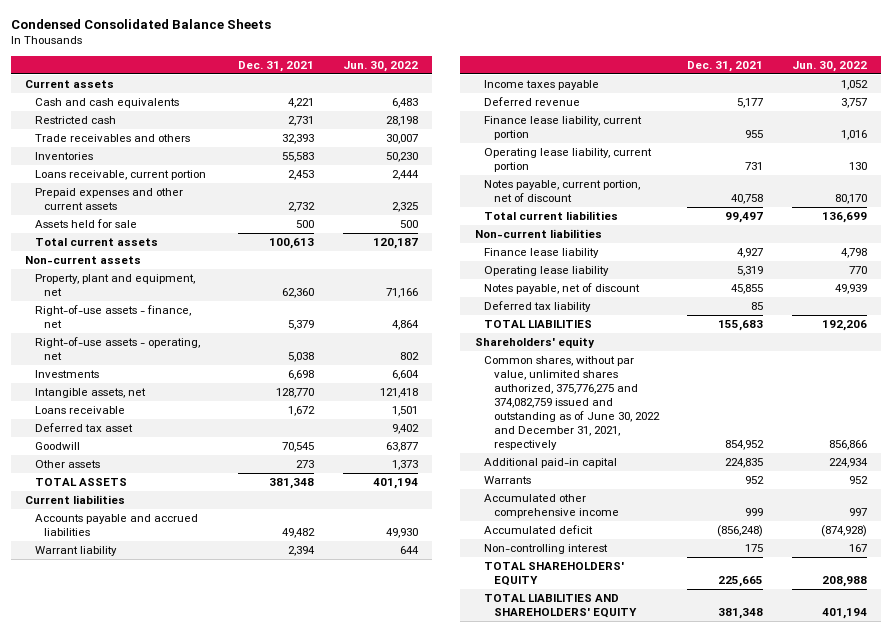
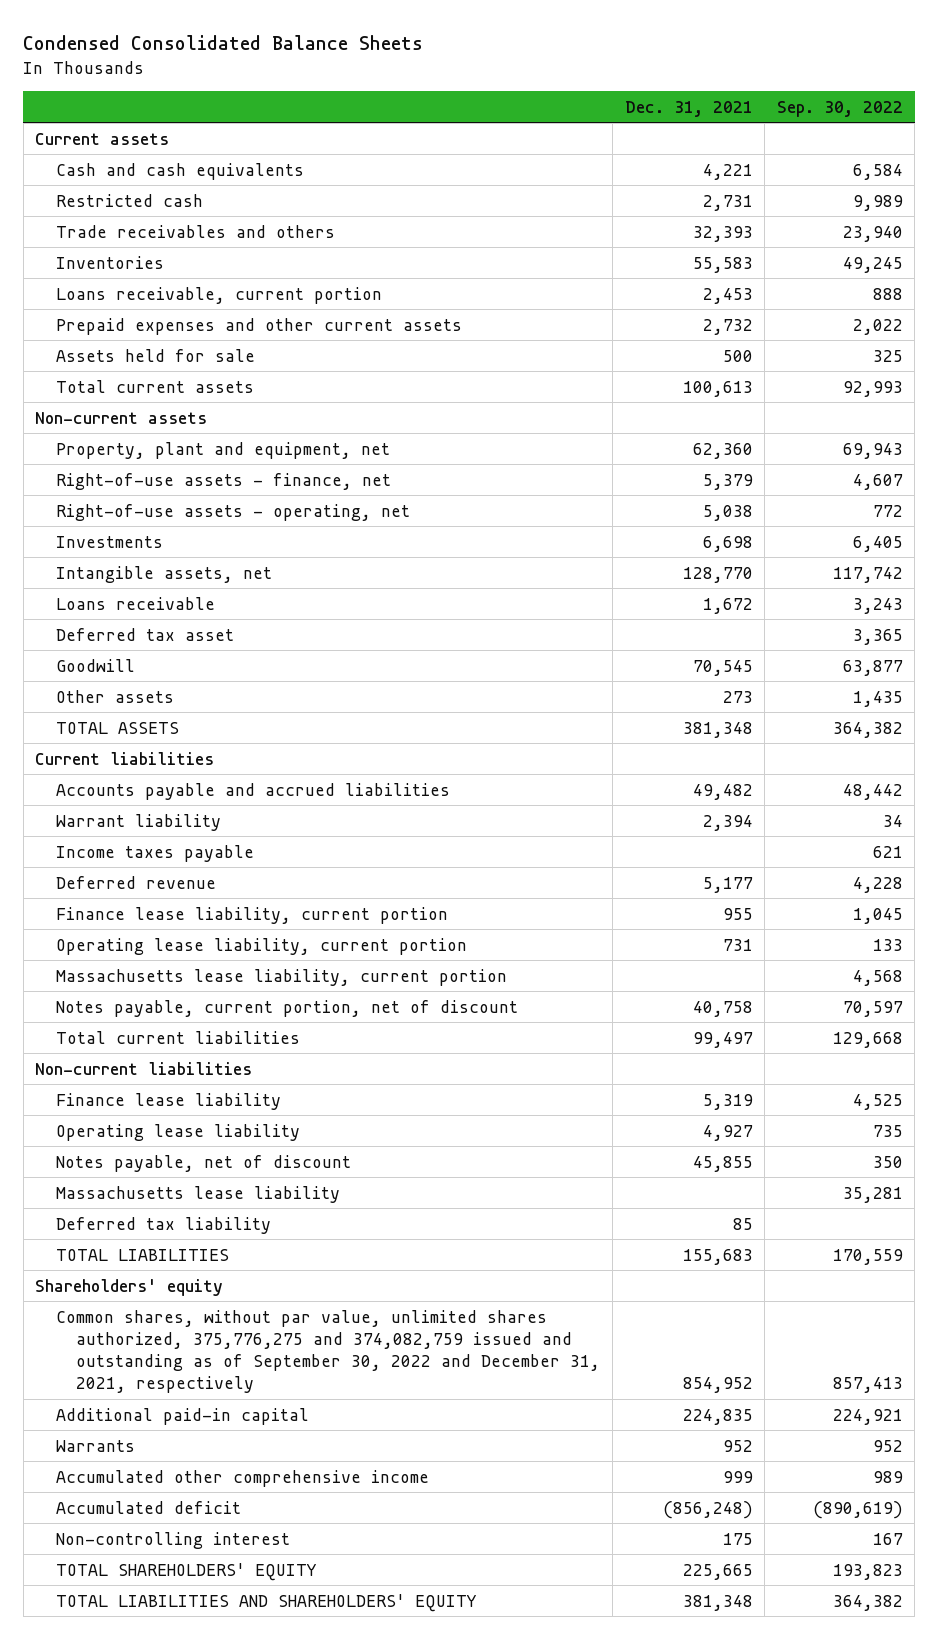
- | Dec. 31, 2021 | Jun. 30, 2022
+ | Dec. 31, 2021 | Sep. 30, 2022
+ Massachusetts lease liability, current portion | | 4,568
- Finance lease liability | 4,927 | 4,798
- Operating lease liability | 5,319 | 770
+ Finance lease liability | 5,319 | 4,525
+ Operating lease liability | 4,927 | 735
+ Massachusetts lease liability | | 35,281
- Common shares, without par value, unlimited shares authorized, 375,776,275 and 374,082,759 issued and outstanding as of June 30, 2022 and December 31, 2021, respectively | 854,952 | 856,866
+ Common shares, without par value, unlimited shares authorized, 375,776,275 and 374,082,759 issued and outstanding as of September 30, 2022 and December 31, 2021, respectively | 854,952 | 857,413

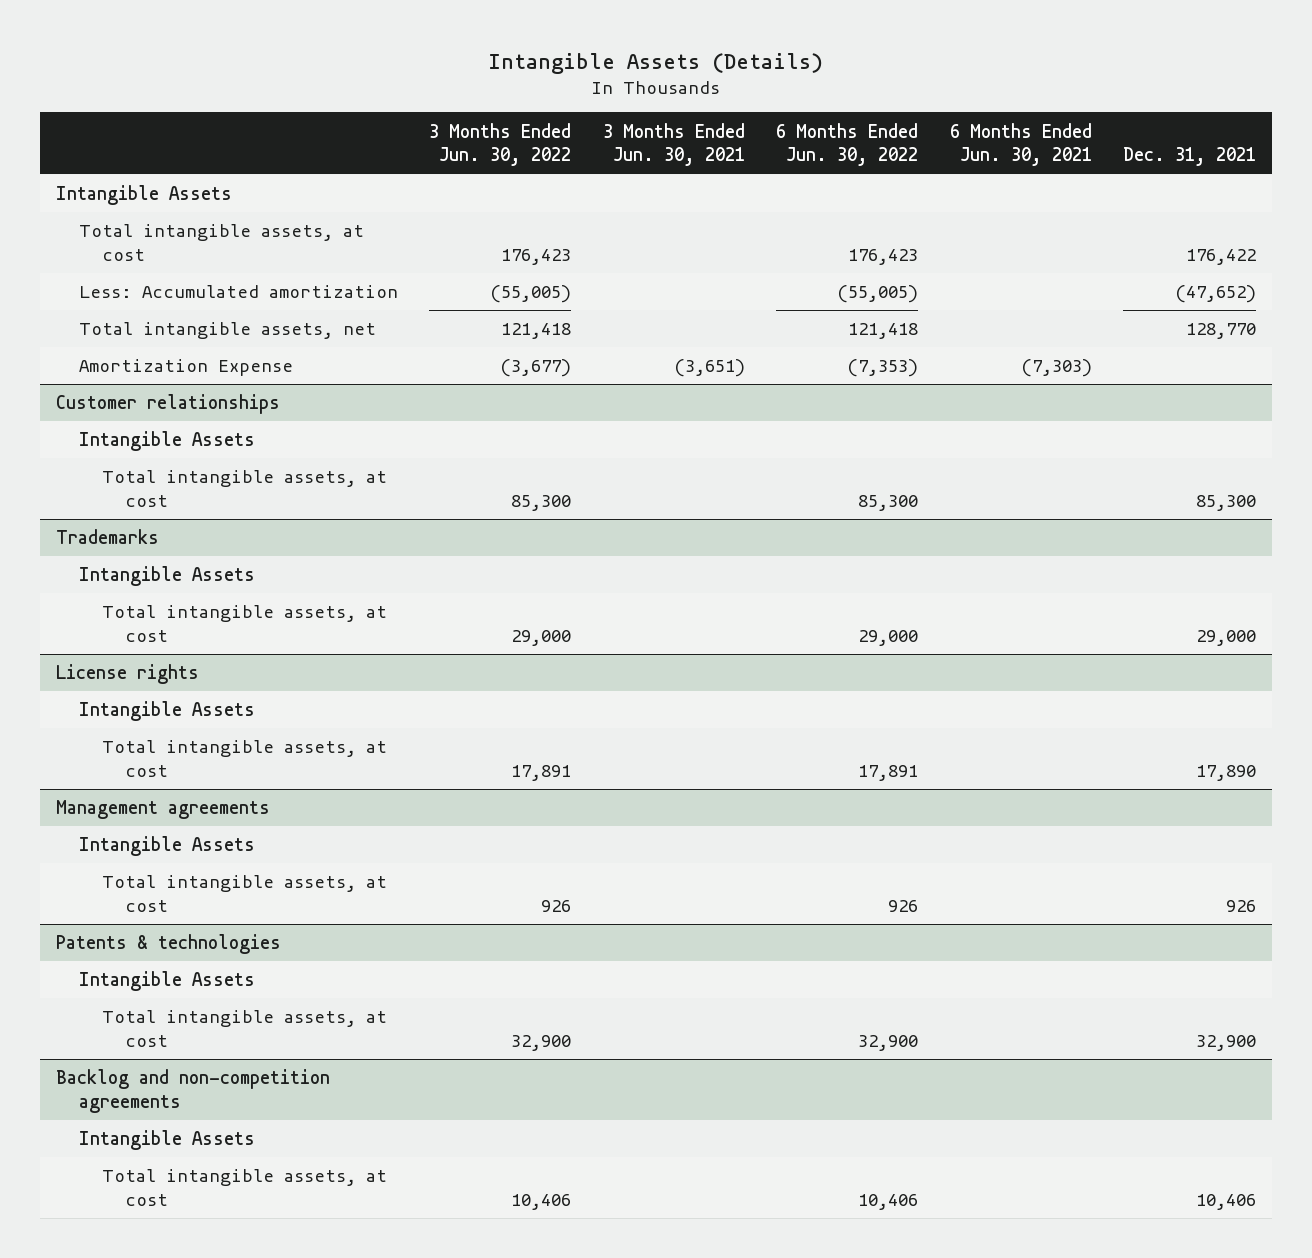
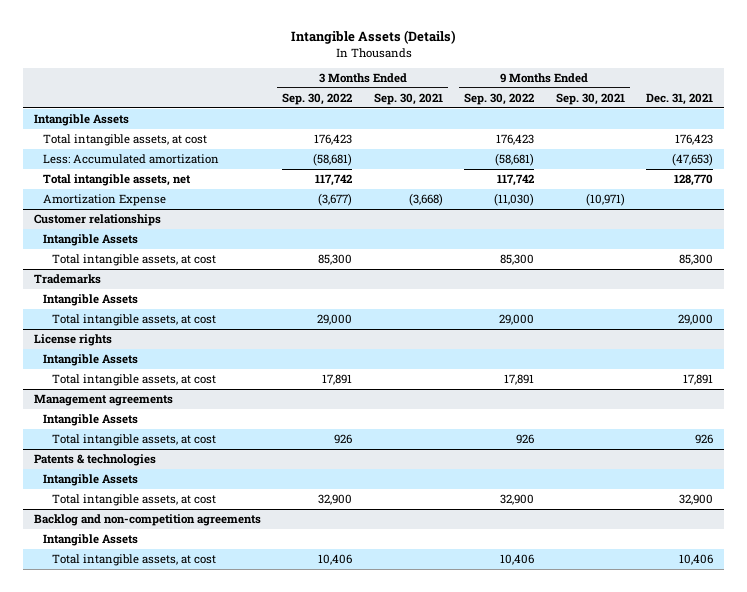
- | 3 Months Ended Jun. 30, 2022 | 3 Months Ended Jun. 30, 2021 | 6 Months Ended Jun. 30, 2022 | 6 Months Ended Jun. 30, 2021 | Dec. 31, 2021
+ | 3 Months Ended Sep. 30, 2022 | 3 Months Ended Sep. 30, 2021 | 9 Months Ended Sep. 30, 2022 | 9 Months Ended Sep. 30, 2021 | Dec. 31, 2021
- Total intangible assets, at cost | 176,423 | | 176,423 | | 176,422
- Less: Accumulated amortization | (55,005) | | (55,005) | | (47,652)
+ Total intangible assets, at cost | 176,423 | | 176,423 | | 176,423
+ Less: Accumulated amortization | (58,681) | | (58,681) | | (47,653)
@ License rights
- Total intangible assets, at cost | 17,891 | | 17,891 | | 17,890
+ Total intangible assets, at cost | 17,891 | | 17,891 | | 17,891

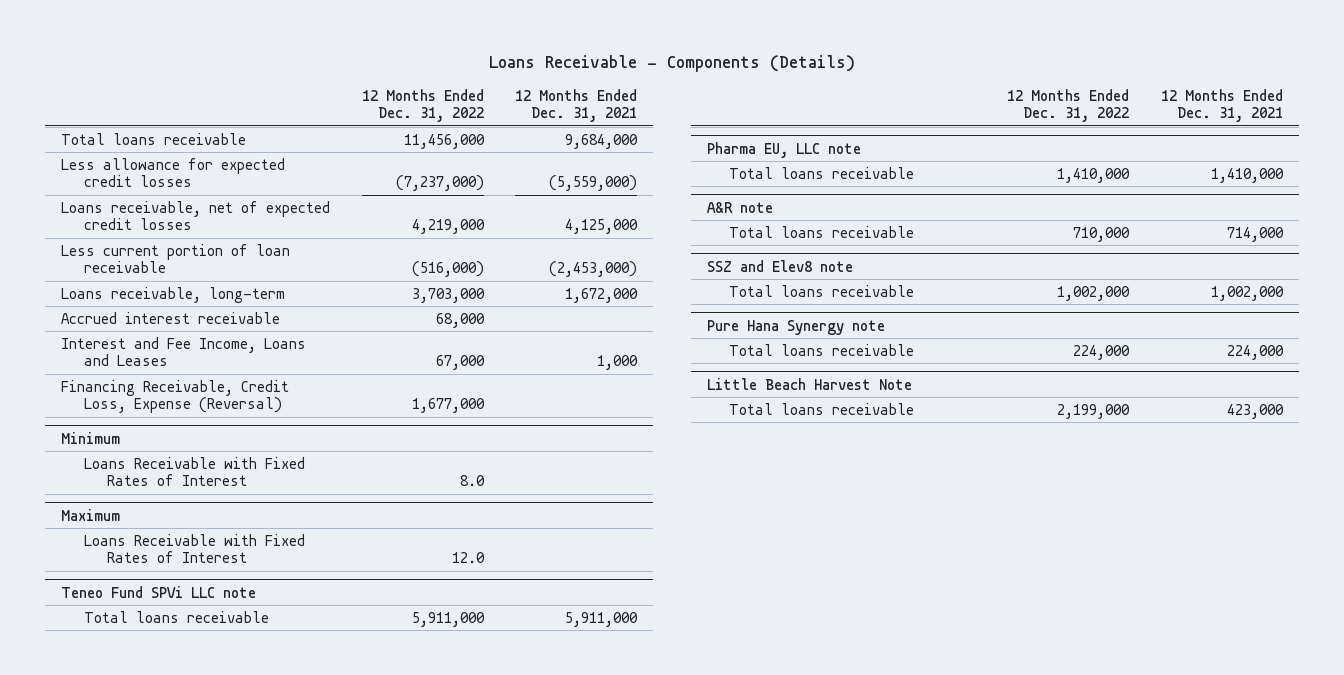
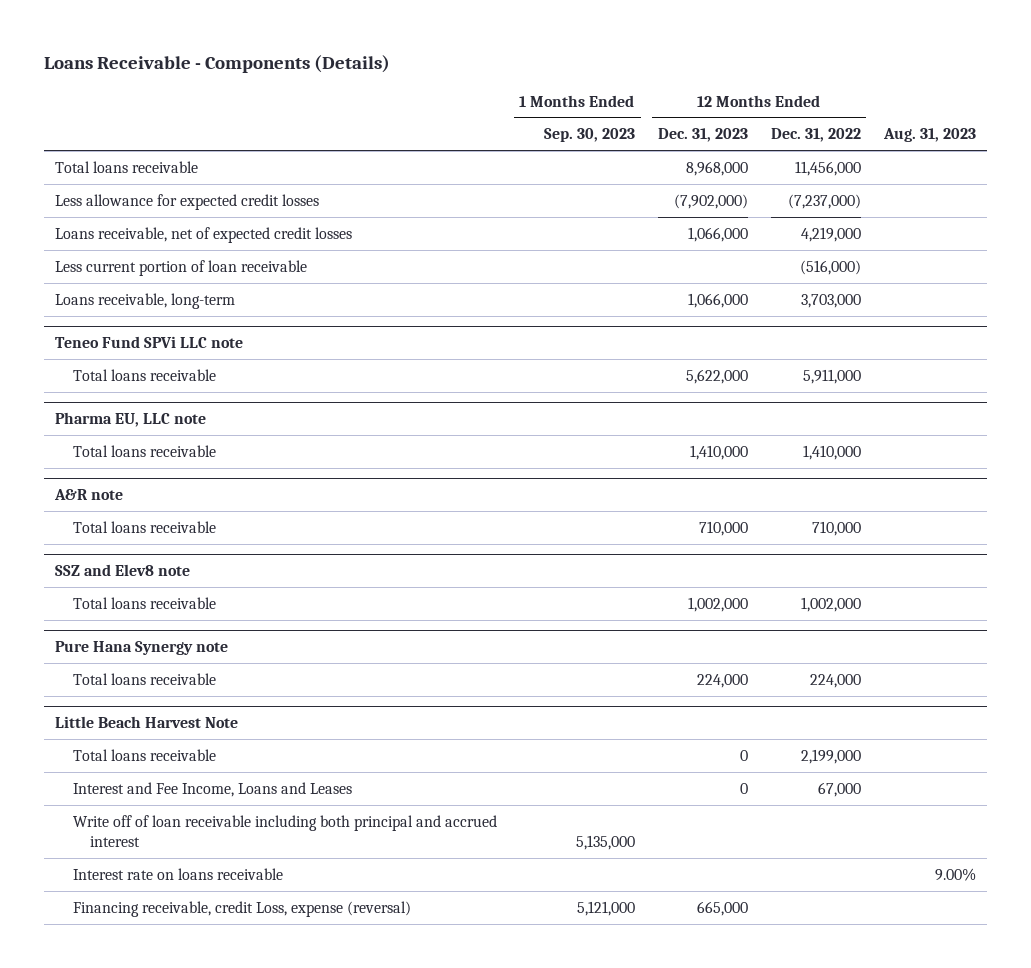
- | 12 Months Ended Dec. 31, 2022 | 12 Months Ended Dec. 31, 2021
+ | 1 Months Ended Sep. 30, 2023 | 12 Months Ended Dec. 31, 2023 | 12 Months Ended Dec. 31, 2022 | Aug. 31, 2023
- Accrued interest receivable | 68,000 |
- Interest and Fee Income, Loans and Leases | 67,000 | 1,000
- Financing Receivable, Credit Loss, Expense (Reversal) | 1,677,000 |
- Minimum
- Loans Receivable with Fixed Rates of Interest | 8.0 |
- Maximum
- Loans Receivable with Fixed Rates of Interest | 12.0 |
@ Little Beach Harvest Note
+ Interest and Fee Income, Loans and Leases | | 0 | 67,000 |
+ Write off of loan receivable including both principal and accrued interest | 5,135,000 | | |
+ Interest rate on loans receivable | | | | 9.00%
+ Financing receivable, credit Loss, expense (reversal) | 5,121,000 | 665,000 | |

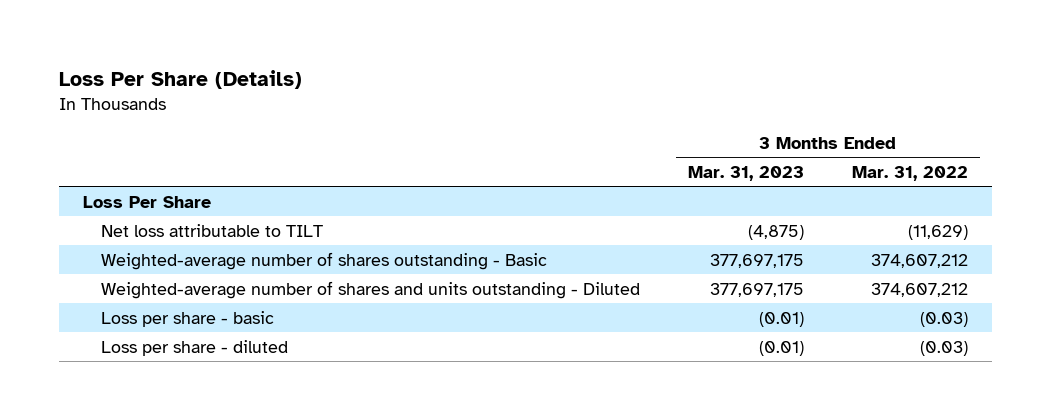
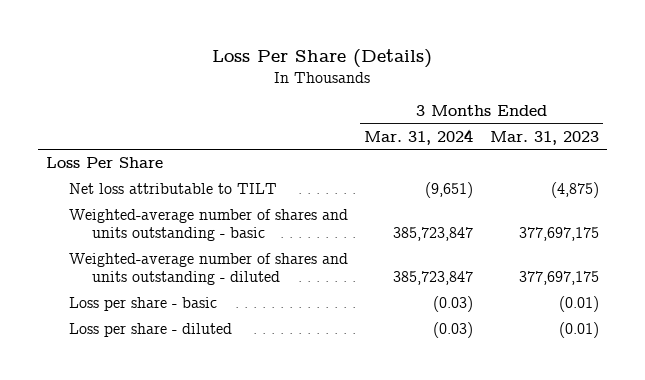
- | 3 Months Ended Mar. 31, 2023 | 3 Months Ended Mar. 31, 2022
+ | 3 Months Ended Mar. 31, 2024 | 3 Months Ended Mar. 31, 2023
- Weighted-average number of shares outstanding - Basic | 377,697,175 | 374,607,212
- Weighted-average number of shares and units outstanding - Diluted | 377,697,175 | 374,607,212
+ Weighted-average number of shares and units outstanding - basic | 385,723,847 | 377,697,175
+ Weighted-average number of shares and units outstanding - diluted | 385,723,847 | 377,697,175

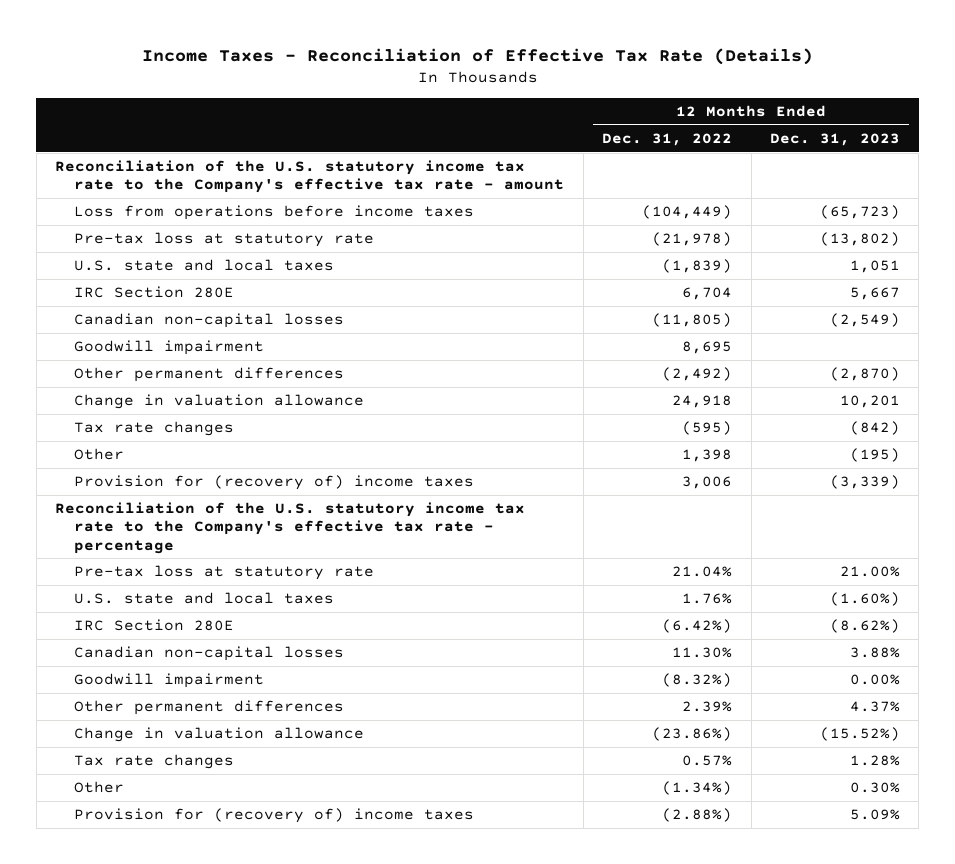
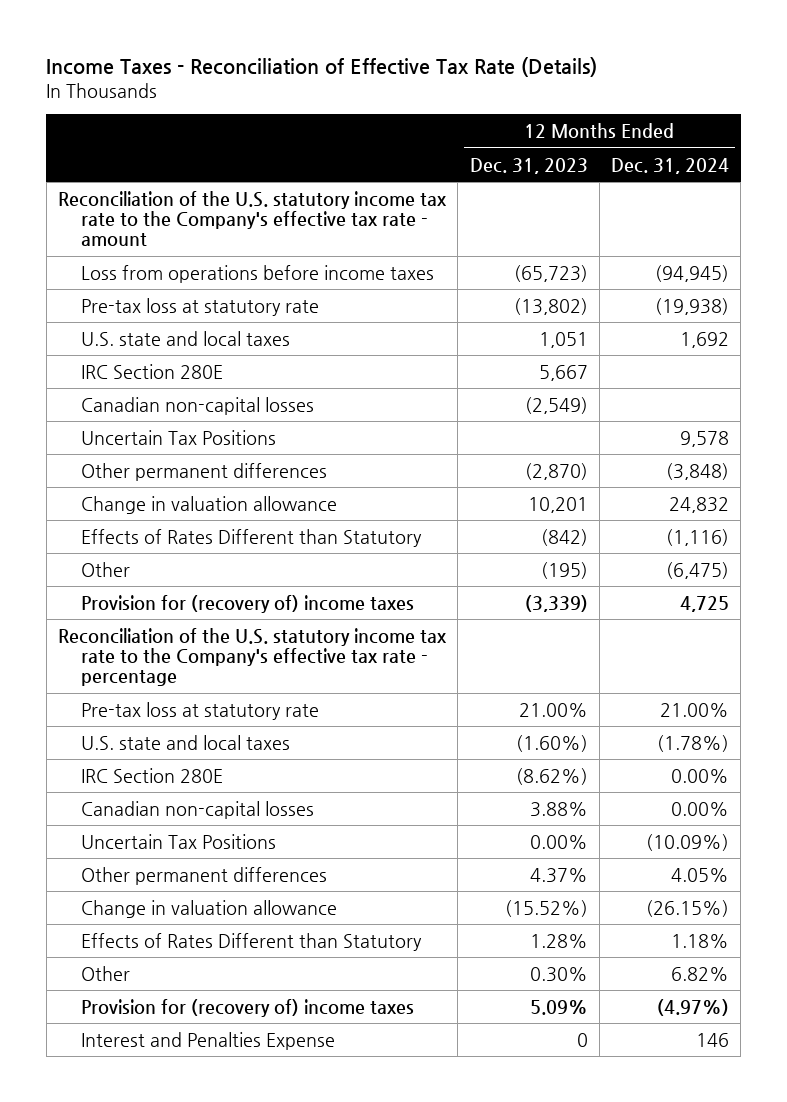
- | 12 Months Ended Dec. 31, 2022 | 12 Months Ended Dec. 31, 2023
+ | 12 Months Ended Dec. 31, 2023 | 12 Months Ended Dec. 31, 2024
- Goodwill impairment | 8,695 |
+ Uncertain Tax Positions | | 9,578
- Tax rate changes | (595) | (842)
+ Effects of Rates Different than Statutory | (842) | (1,116)
- Goodwill impairment | (8.32%) | 0.00%
+ Uncertain Tax Positions | 0.00% | (10.09%)
- Tax rate changes | 0.57% | 1.28%
+ Effects of Rates Different than Statutory | 1.28% | 1.18%
+ Interest and Penalties Expense | 0 | 146

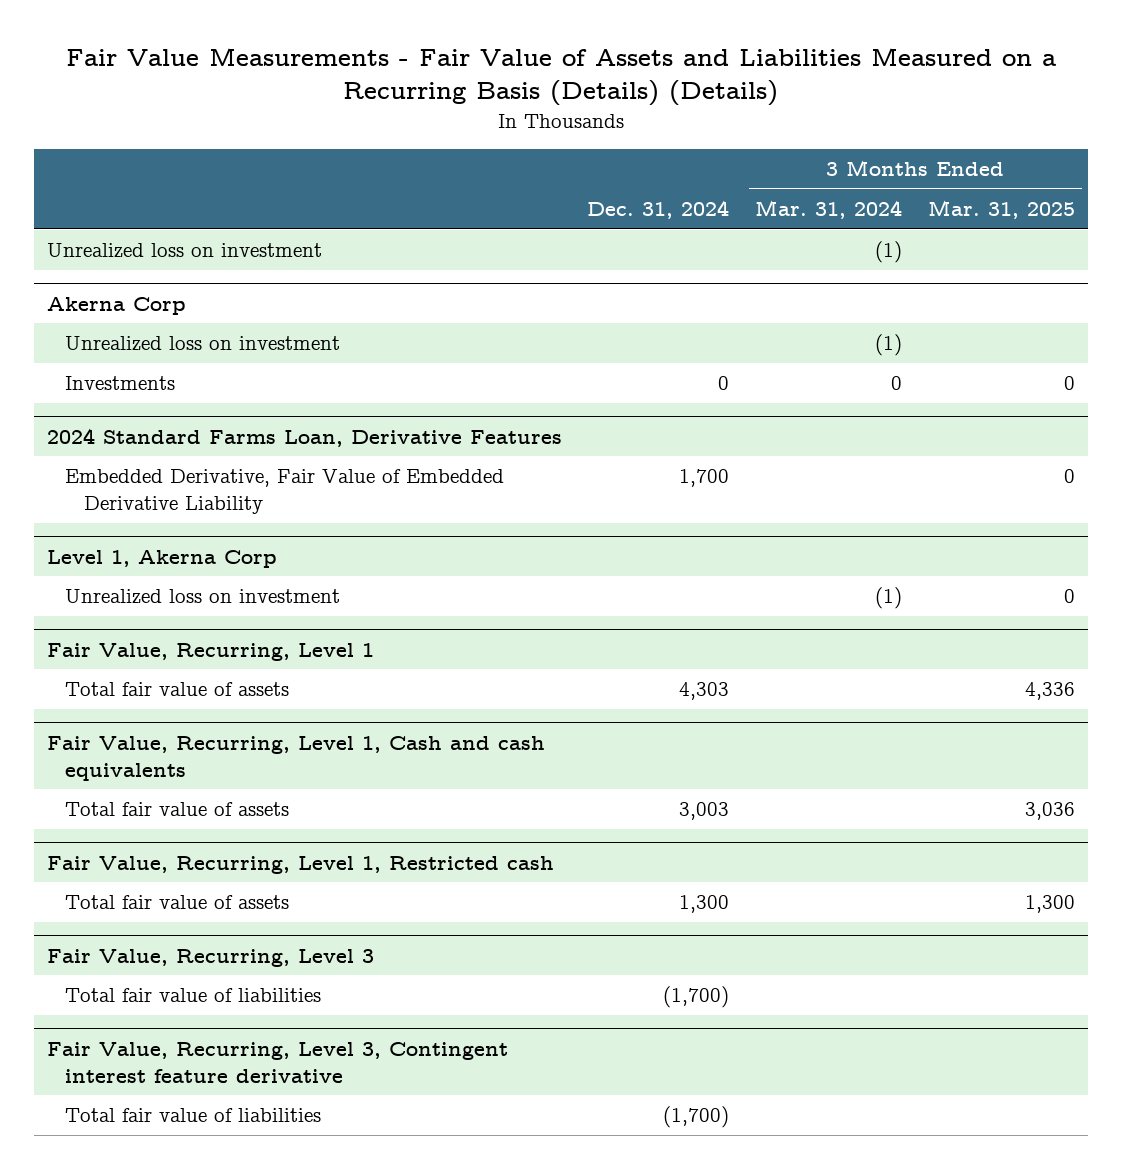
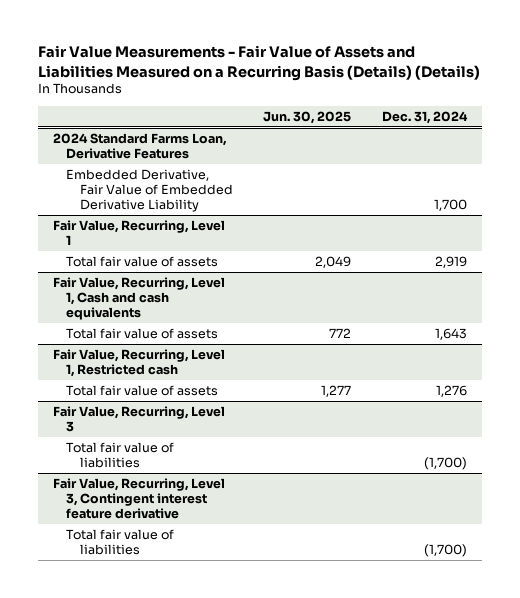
- | Dec. 31, 2024 | 3 Months Ended Mar. 31, 2024 | 3 Months Ended Mar. 31, 2025
+ | Jun. 30, 2025 | Dec. 31, 2024
- Unrealized loss on investment | | (1) |
- Akerna Corp
- Unrealized loss on investment | | (1) |
- Investments | 0 | 0 | 0
- Level 1, Akerna Corp
- Unrealized loss on investment | | (1) | 0
@ Fair Value, Recurring, Level 1
- Total fair value of assets | 4,303 | | 4,336
+ Total fair value of assets | 2,049 | 2,919
@ Fair Value, Recurring, Level 1, Cash and cash equivalents
- Total fair value of assets | 3,003 | | 3,036
+ Total fair value of assets | 772 | 1,643
@ Fair Value, Recurring, Level 1, Restricted cash
- Total fair value of assets | 1,300 | | 1,300
+ Total fair value of assets | 1,277 | 1,276

